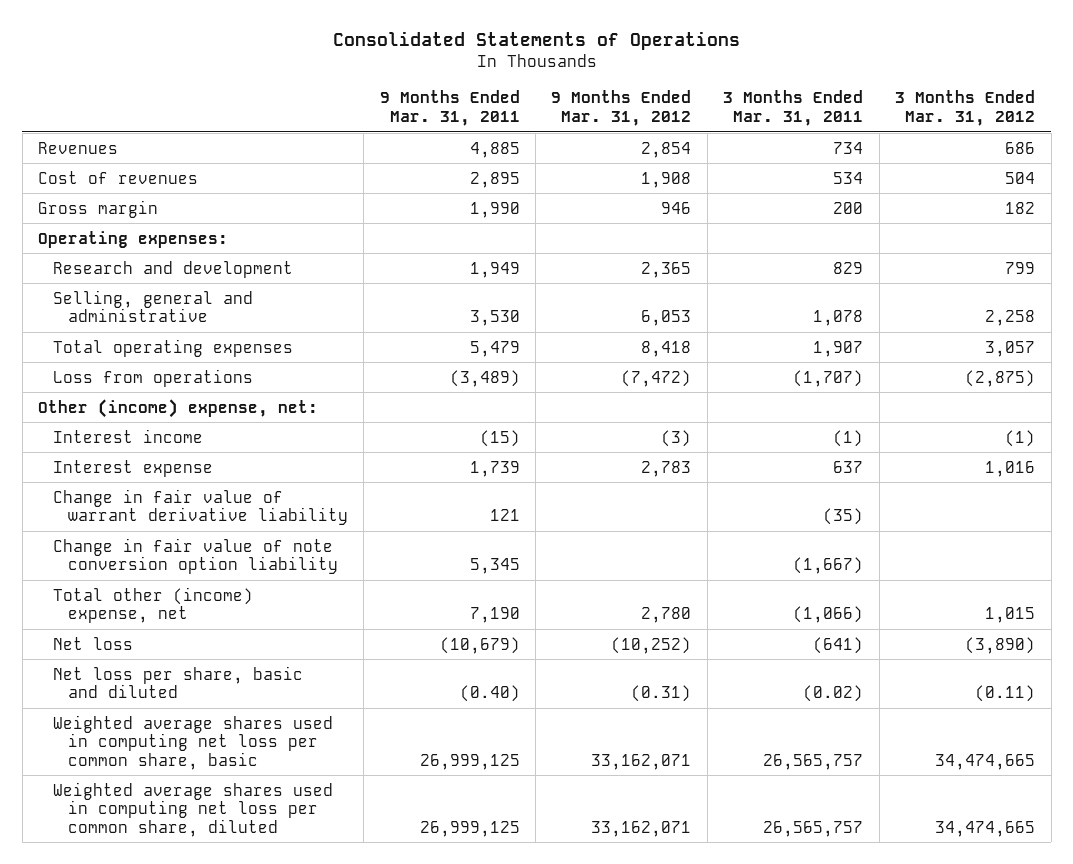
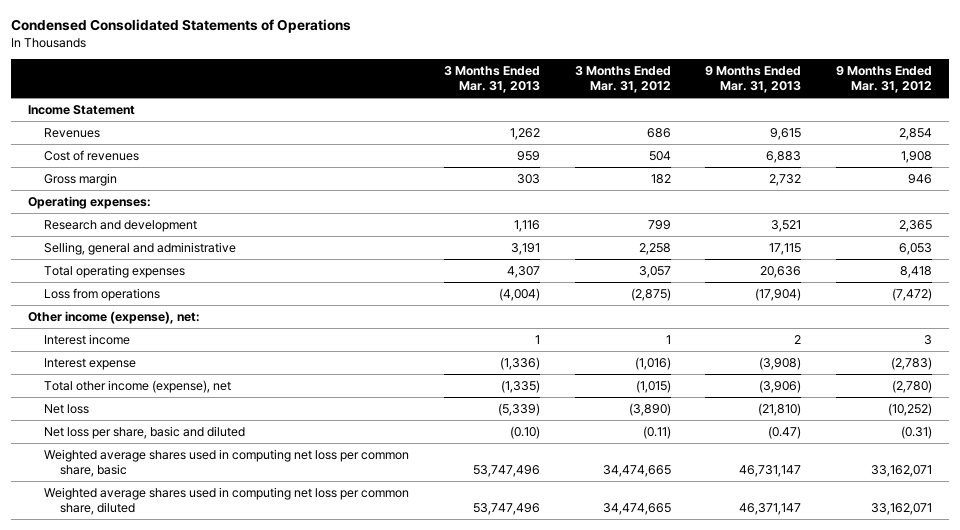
- Consolidated Statements of Operations
+ Condensed Consolidated Statements of Operations
- | 9 Months Ended Mar. 31, 2011 | 9 Months Ended Mar. 31, 2012 | 3 Months Ended Mar. 31, 2011 | 3 Months Ended Mar. 31, 2012
+ | 3 Months Ended Mar. 31, 2013 | 3 Months Ended Mar. 31, 2012 | 9 Months Ended Mar. 31, 2013 | 9 Months Ended Mar. 31, 2012
+ Income Statement
- Other (income) expense, net:
- Interest income | (15) | (3) | (1) | (1)
- Interest expense | 1,739 | 2,783 | 637 | 1,016
- Change in fair value of warrant derivative liability | 121 | | (35) |
- Change in fair value of note conversion option liability | 5,345 | | (1,667) |
- Total other (income) expense, net | 7,190 | 2,780 | (1,066) | 1,015
+ Other income (expense), net:
+ Interest income | 1 | 1 | 2 | 3
+ Interest expense | (1,336) | (1,016) | (3,908) | (2,783)
+ Total other income (expense), net | (1,335) | (1,015) | (3,906) | (2,780)

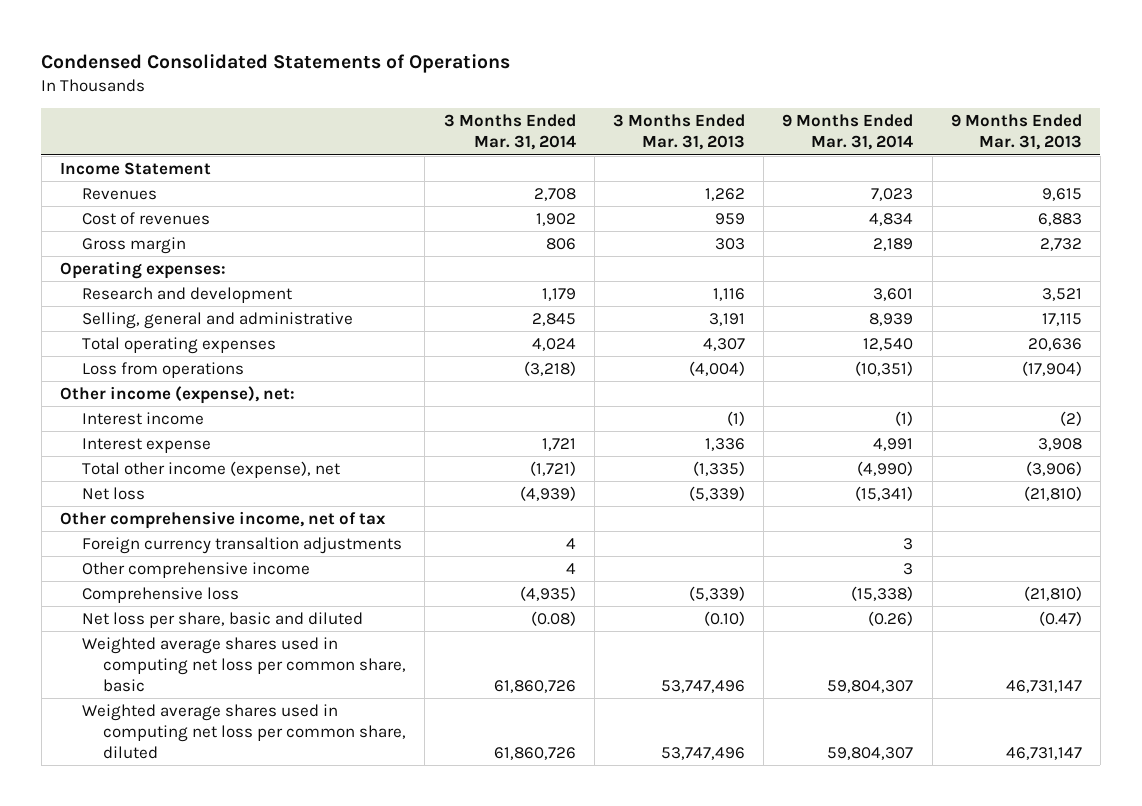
- | 3 Months Ended Mar. 31, 2013 | 3 Months Ended Mar. 31, 2012 | 9 Months Ended Mar. 31, 2013 | 9 Months Ended Mar. 31, 2012
+ | 3 Months Ended Mar. 31, 2014 | 3 Months Ended Mar. 31, 2013 | 9 Months Ended Mar. 31, 2014 | 9 Months Ended Mar. 31, 2013
- Interest income | 1 | 1 | 2 | 3
- Interest expense | (1,336) | (1,016) | (3,908) | (2,783)
+ Interest income | | (1) | (1) | (2)
+ Interest expense | 1,721 | 1,336 | 4,991 | 3,908
+ Other comprehensive income, net of tax
+ Foreign currency transaltion adjustments | 4 | | 3 |
+ Other comprehensive income | 4 | | 3 |
+ Comprehensive loss | (4,935) | (5,339) | (15,338) | (21,810)
- Weighted average shares used in computing net loss per common share, diluted | 53,747,496 | 34,474,665 | 46,371,147 | 33,162,071
+ Weighted average shares used in computing net loss per common share, diluted | 61,860,726 | 53,747,496 | 59,804,307 | 46,731,147

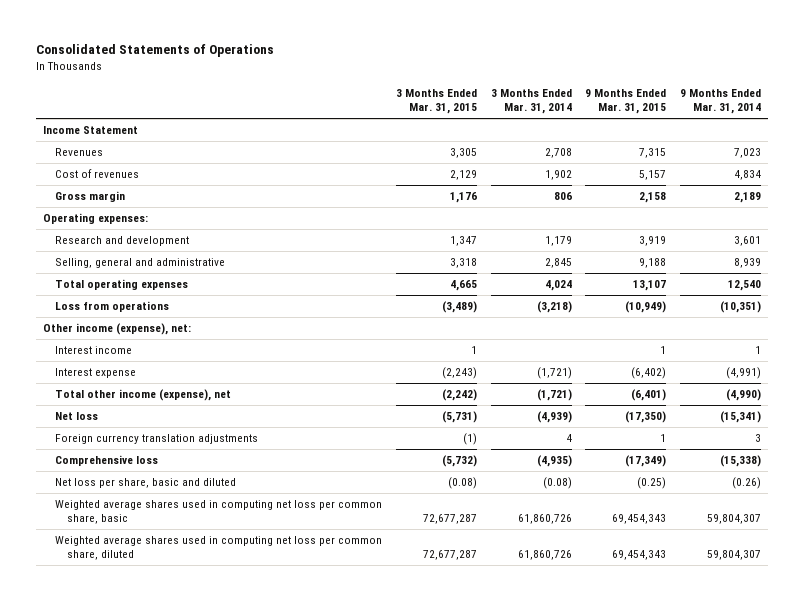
- Condensed Consolidated Statements of Operations
+ Consolidated Statements of Operations
- | 3 Months Ended Mar. 31, 2014 | 3 Months Ended Mar. 31, 2013 | 9 Months Ended Mar. 31, 2014 | 9 Months Ended Mar. 31, 2013
+ | 3 Months Ended Mar. 31, 2015 | 3 Months Ended Mar. 31, 2014 | 9 Months Ended Mar. 31, 2015 | 9 Months Ended Mar. 31, 2014
- Interest income | | (1) | (1) | (2)
- Interest expense | 1,721 | 1,336 | 4,991 | 3,908
+ Interest income | 1 | | 1 | 1
+ Interest expense | (2,243) | (1,721) | (6,402) | (4,991)
- Other comprehensive income, net of tax
- Foreign currency transaltion adjustments | 4 | | 3 |
- Other comprehensive income | 4 | | 3 |
+ Foreign currency translation adjustments | (1) | 4 | 1 | 3

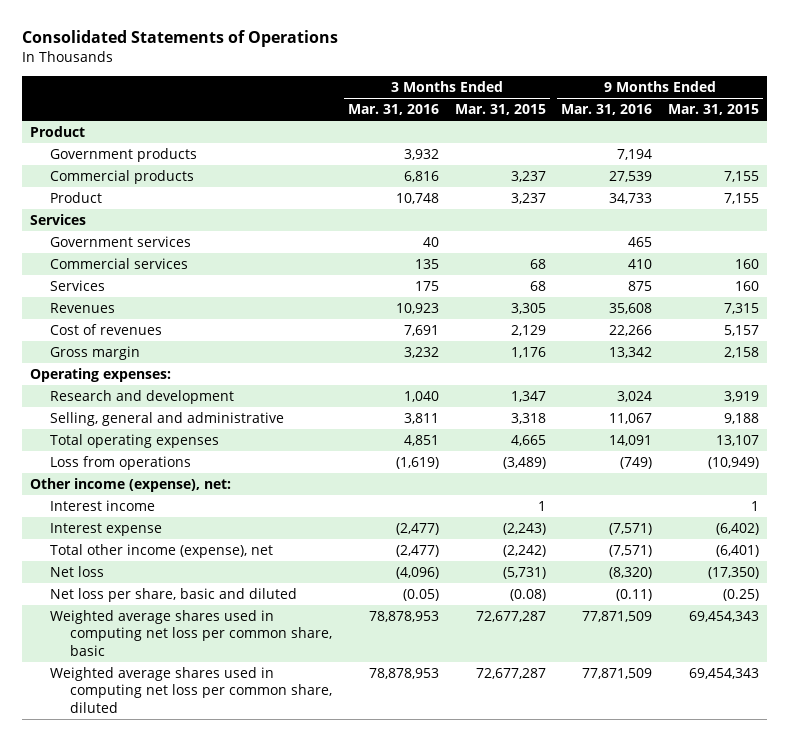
- | 3 Months Ended Mar. 31, 2015 | 3 Months Ended Mar. 31, 2014 | 9 Months Ended Mar. 31, 2015 | 9 Months Ended Mar. 31, 2014
+ | 3 Months Ended Mar. 31, 2016 | 3 Months Ended Mar. 31, 2015 | 9 Months Ended Mar. 31, 2016 | 9 Months Ended Mar. 31, 2015
- Income Statement
+ Product
+ Government products | 3,932 | | 7,194 |
+ Commercial products | 6,816 | 3,237 | 27,539 | 7,155
+ Product | 10,748 | 3,237 | 34,733 | 7,155
+ Services
+ Government services | 40 | | 465 |
+ Commercial services | 135 | 68 | 410 | 160
+ Services | 175 | 68 | 875 | 160
- Foreign currency translation adjustments | (1) | 4 | 1 | 3
- Comprehensive loss | (5,732) | (4,935) | (17,349) | (15,338)

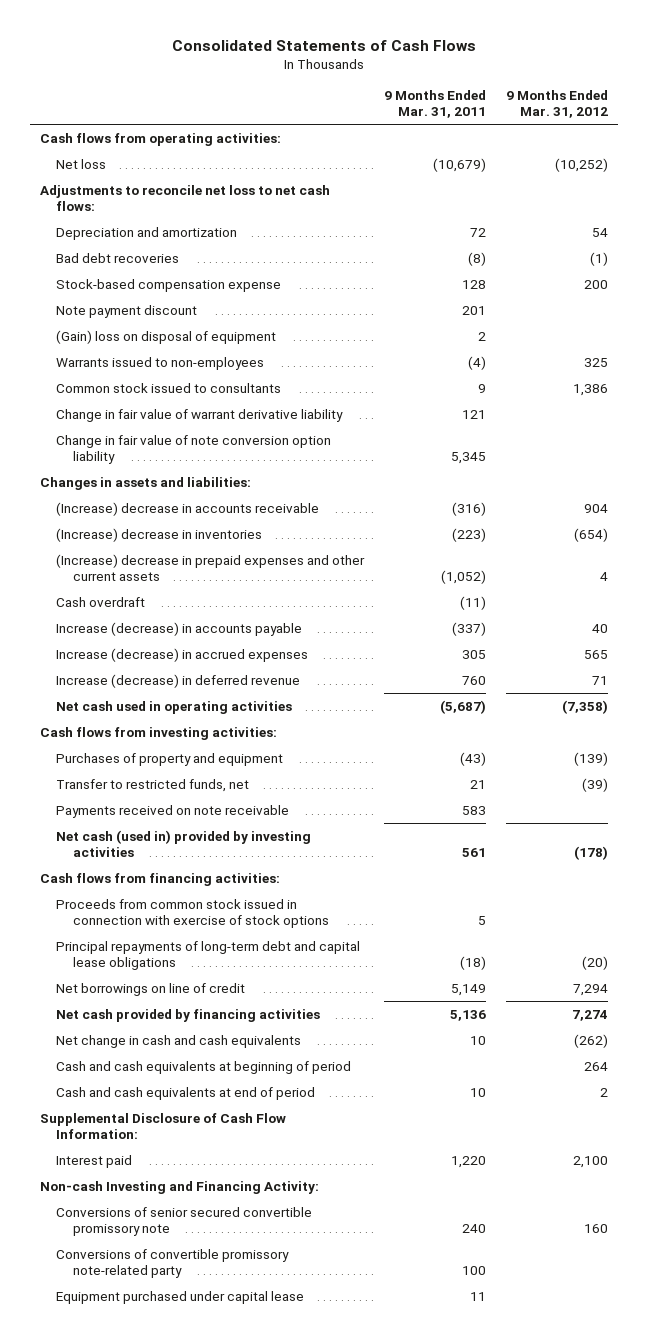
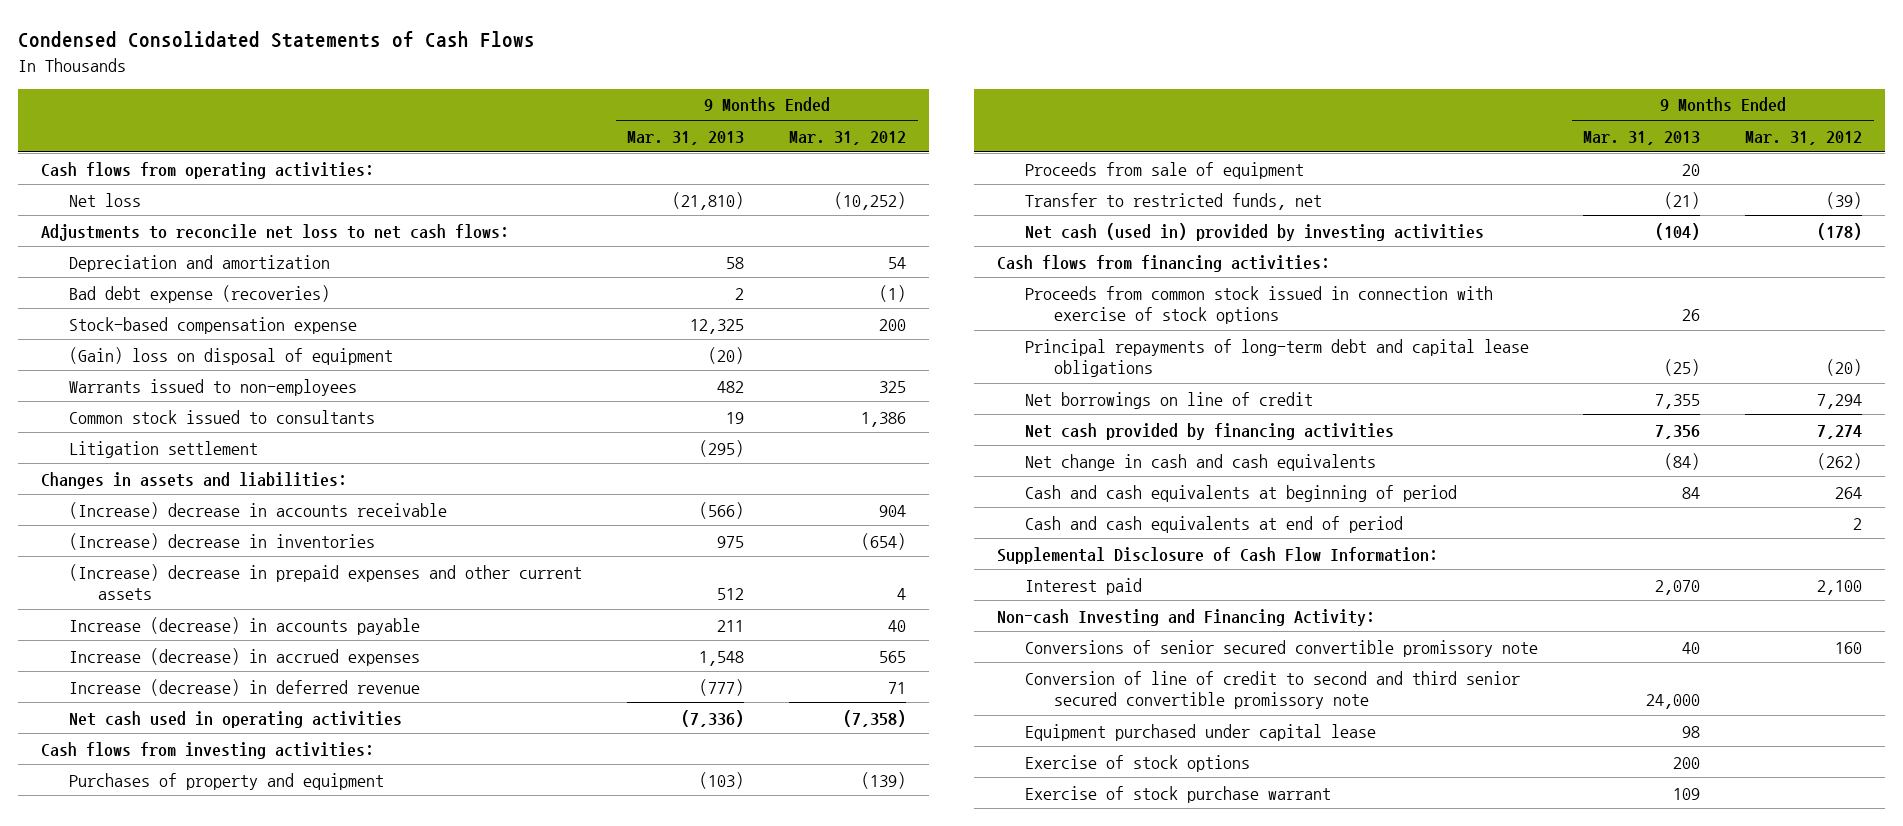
- Consolidated Statements of Cash Flows
+ Condensed Consolidated Statements of Cash Flows
- | 9 Months Ended Mar. 31, 2011 | 9 Months Ended Mar. 31, 2012
+ | 9 Months Ended Mar. 31, 2013 | 9 Months Ended Mar. 31, 2012
- Bad debt recoveries | (8) | (1)
+ Bad debt expense (recoveries) | 2 | (1)
- Note payment discount | 201 |
- Change in fair value of warrant derivative liability | 121 |
- Change in fair value of note conversion option liability | 5,345 |
+ Litigation settlement | (295) |
- Cash overdraft | (11) |
+ Proceeds from sale of equipment | 20 |
- Payments received on note receivable | 583 |
- Conversions of convertible promissory note-related party | 100 |
+ Conversion of line of credit to second and third senior secured convertible promissory note | 24,000 |
+ Exercise of stock options | 200 |
+ Exercise of stock purchase warrant | 109 |

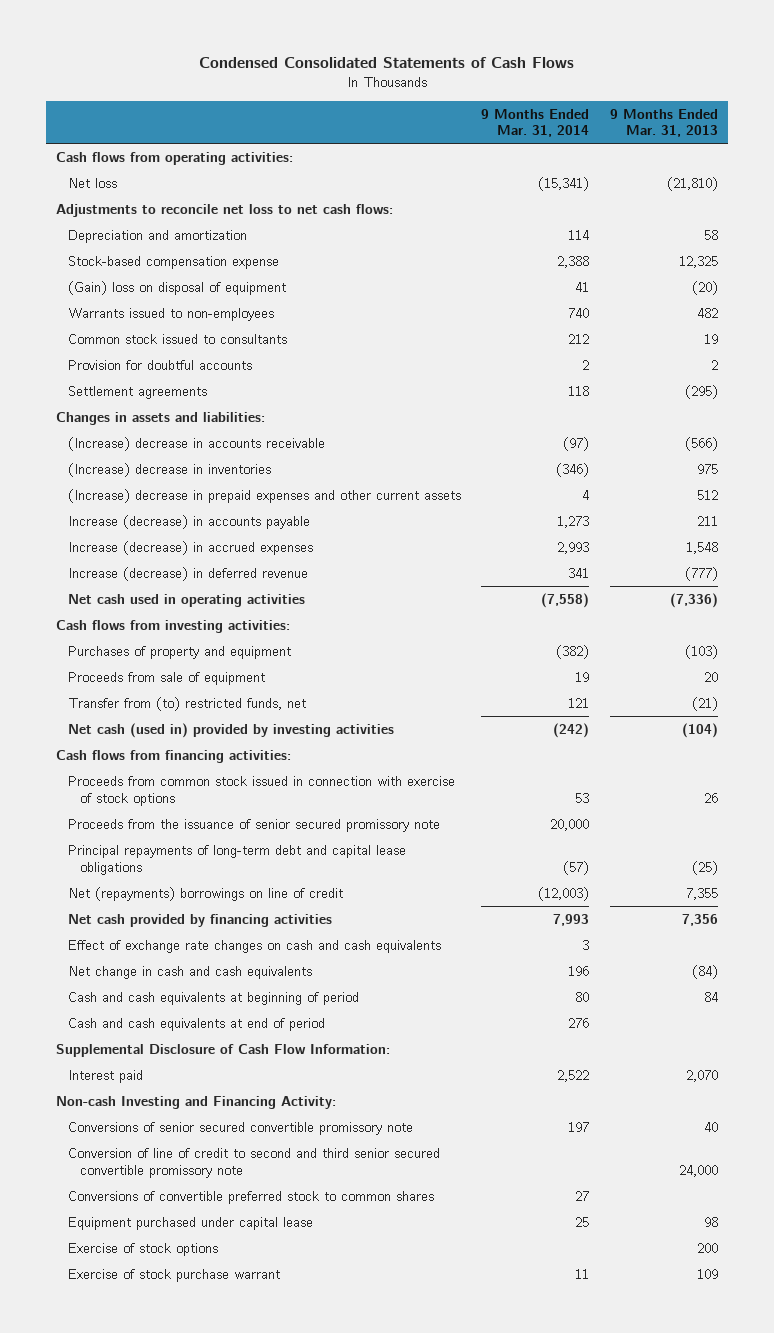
- | 9 Months Ended Mar. 31, 2013 | 9 Months Ended Mar. 31, 2012
+ | 9 Months Ended Mar. 31, 2014 | 9 Months Ended Mar. 31, 2013
- Bad debt expense (recoveries) | 2 | (1)
- Litigation settlement | (295) |
+ Provision for doubtful accounts | 2 | 2
+ Settlement agreements | 118 | (295)
- Transfer to restricted funds, net | (21) | (39)
+ Transfer from (to) restricted funds, net | 121 | (21)
+ Proceeds from the issuance of senior secured promissory note | 20,000 |
- Net borrowings on line of credit | 7,355 | 7,294
+ Net (repayments) borrowings on line of credit | (12,003) | 7,355
+ Effect of exchange rate changes on cash and cash equivalents | 3 |
+ Conversions of convertible preferred stock to common shares | 27 |

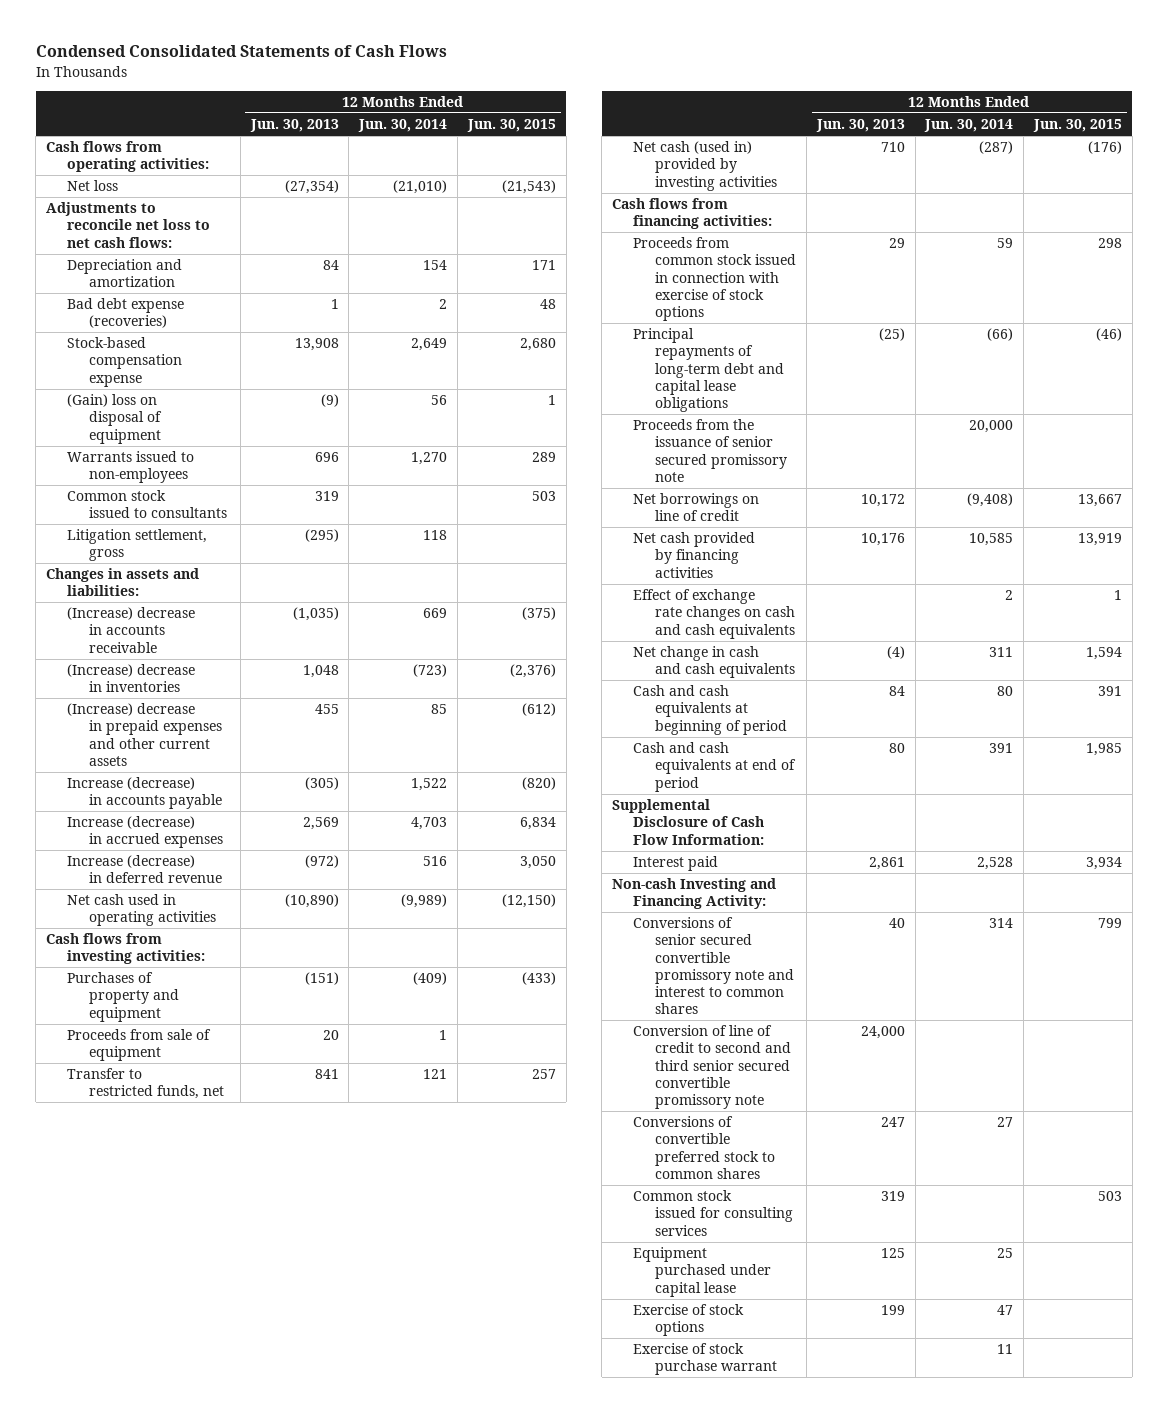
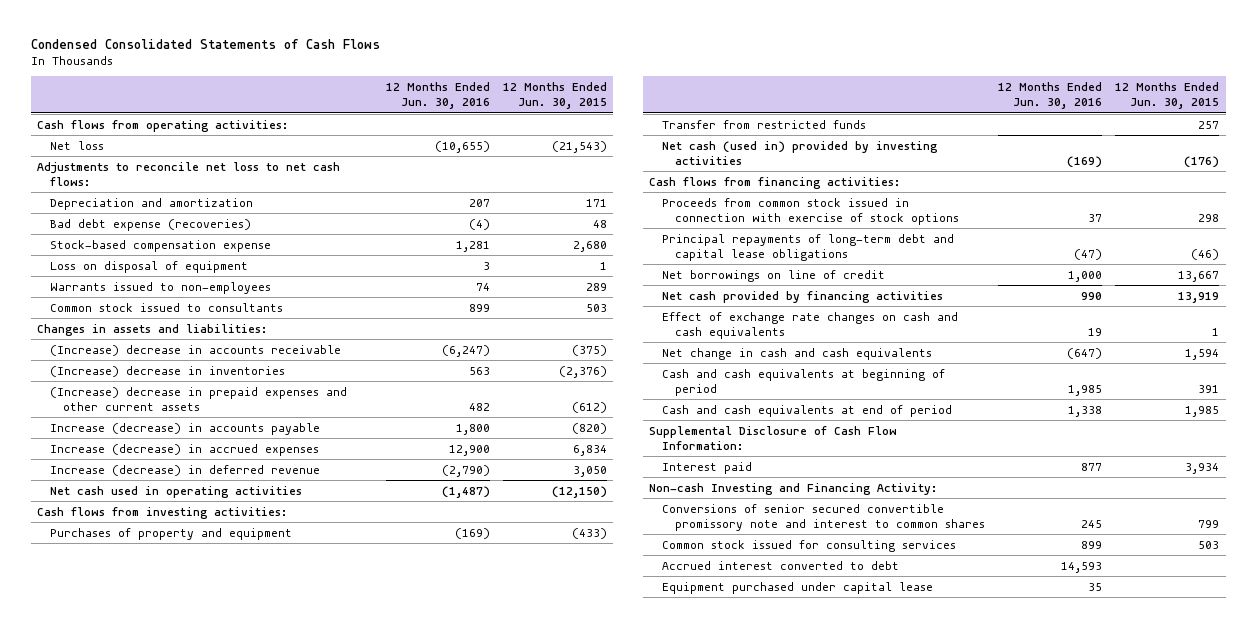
- | 12 Months Ended Jun. 30, 2013 | 12 Months Ended Jun. 30, 2014 | 12 Months Ended Jun. 30, 2015
+ | 12 Months Ended Jun. 30, 2016 | 12 Months Ended Jun. 30, 2015
- (Gain) loss on disposal of equipment | (9) | 56 | 1
+ Loss on disposal of equipment | 3 | 1
- Litigation settlement, gross | (295) | 118 |
- Proceeds from sale of equipment | 20 | 1 |
- Transfer to restricted funds, net | 841 | 121 | 257
+ Transfer from restricted funds | | 257
- Proceeds from the issuance of senior secured promissory note | | 20,000 |
- Conversion of line of credit to second and third senior secured convertible promissory note | 24,000 | |
- Conversions of convertible preferred stock to common shares | 247 | 27 |
+ Accrued interest converted to debt | 14,593 |
- Exercise of stock options | 199 | 47 |
- Exercise of stock purchase warrant | | 11 |

